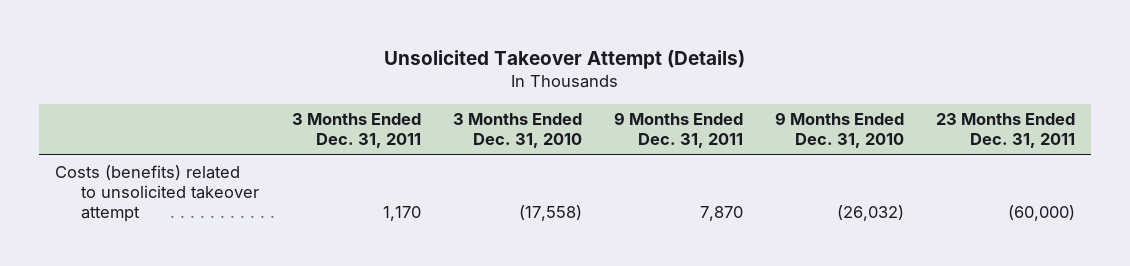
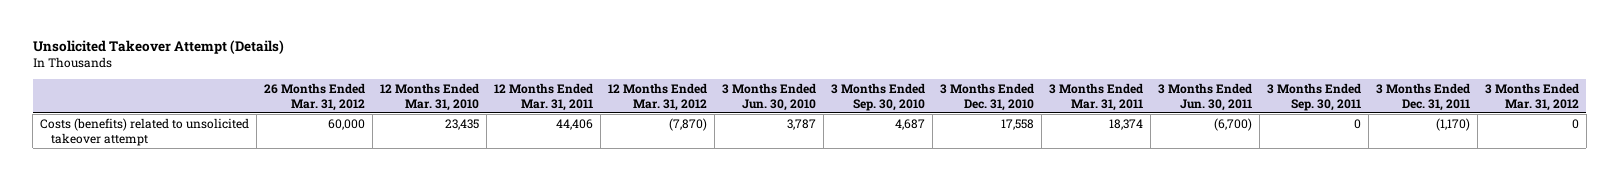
- | 3 Months Ended Dec. 31, 2011 | 3 Months Ended Dec. 31, 2010 | 9 Months Ended Dec. 31, 2011 | 9 Months Ended Dec. 31, 2010 | 23 Months Ended Dec. 31, 2011
+ | 26 Months Ended Mar. 31, 2012 | 12 Months Ended Mar. 31, 2010 | 12 Months Ended Mar. 31, 2011 | 12 Months Ended Mar. 31, 2012 | 3 Months Ended Jun. 30, 2010 | 3 Months Ended Sep. 30, 2010 | 3 Months Ended Dec. 31, 2010 | 3 Months Ended Mar. 31, 2011 | 3 Months Ended Jun. 30, 2011 | 3 Months Ended Sep. 30, 2011 | 3 Months Ended Dec. 31, 2011 | 3 Months Ended Mar. 31, 2012
- Costs (benefits) related to unsolicited takeover attempt | 1,170 | (17,558) | 7,870 | (26,032) | (60,000)
+ Costs (benefits) related to unsolicited takeover attempt | 60,000 | 23,435 | 44,406 | (7,870) | 3,787 | 4,687 | 17,558 | 18,374 | (6,700) | 0 | (1,170) | 0

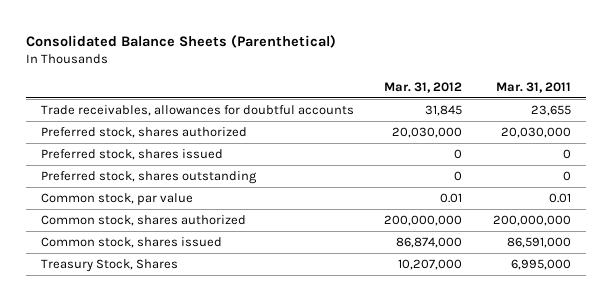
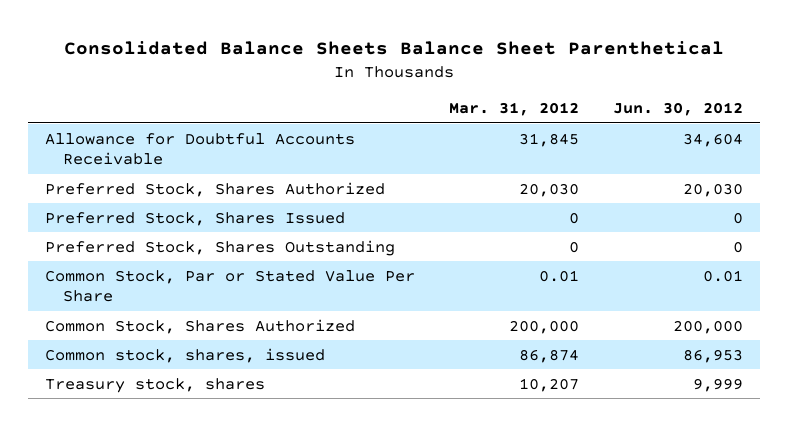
- Consolidated Balance Sheets (Parenthetical)
+ Consolidated Balance Sheets Balance Sheet Parenthetical
- | Mar. 31, 2012 | Mar. 31, 2011
+ | Mar. 31, 2012 | Jun. 30, 2012
- Trade receivables, allowances for doubtful accounts | 31,845 | 23,655
- Preferred stock, shares authorized | 20,030,000 | 20,030,000
- Preferred stock, shares issued | 0 | 0
- Preferred stock, shares outstanding | 0 | 0
- Common stock, par value | 0.01 | 0.01
- Common stock, shares authorized | 200,000,000 | 200,000,000
- Common stock, shares issued | 86,874,000 | 86,591,000
- Treasury Stock, Shares | 10,207,000 | 6,995,000
+ Allowance for Doubtful Accounts Receivable | 31,845 | 34,604
+ Preferred Stock, Shares Authorized | 20,030 | 20,030
+ Preferred Stock, Shares Issued | 0 | 0
+ Preferred Stock, Shares Outstanding | 0 | 0
+ Common Stock, Par or Stated Value Per Share | 0.01 | 0.01
+ Common Stock, Shares Authorized | 200,000 | 200,000
+ Common stock, shares, issued | 86,874 | 86,953
+ Treasury stock, shares | 10,207 | 9,999

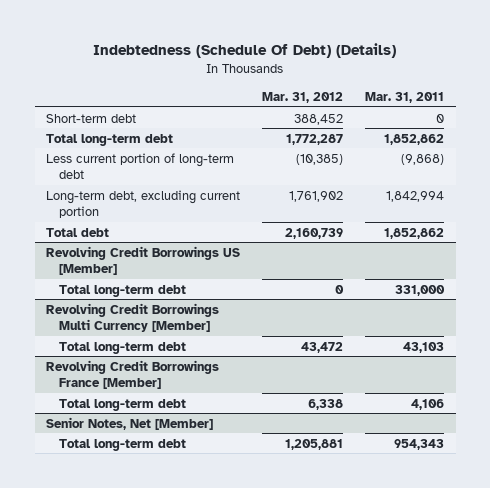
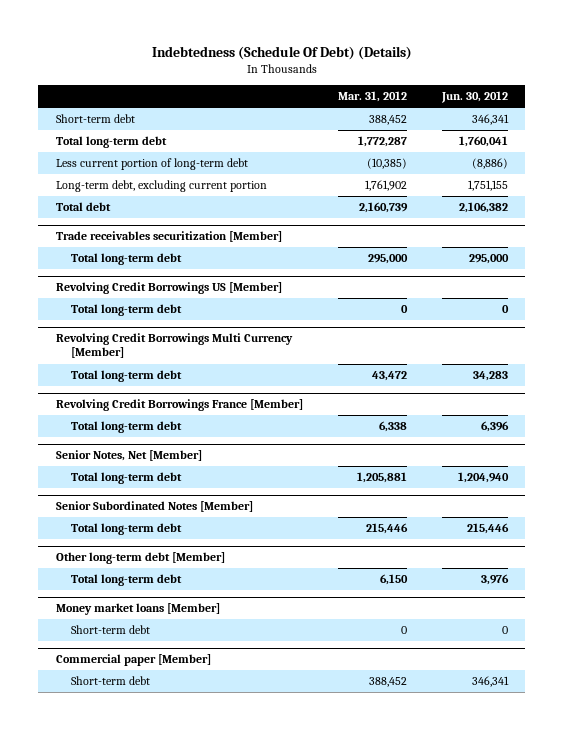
- | Mar. 31, 2012 | Mar. 31, 2011
+ | Mar. 31, 2012 | Jun. 30, 2012
+ Trade receivables securitization [Member]
+ Total long-term debt | 295,000 | 295,000
+ Senior Subordinated Notes [Member]
+ Total long-term debt | 215,446 | 215,446
+ Other long-term debt [Member]
+ Total long-term debt | 6,150 | 3,976
+ Money market loans [Member]
+ Short-term debt | 0 | 0
+ Commercial paper [Member]
+ Short-term debt | 388,452 | 346,341

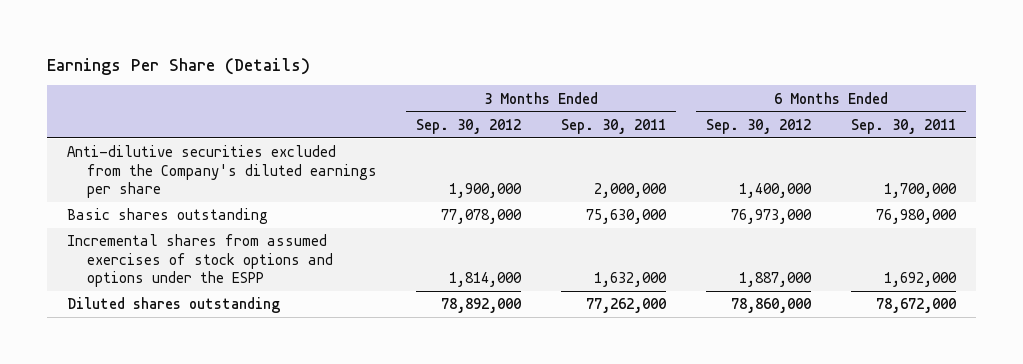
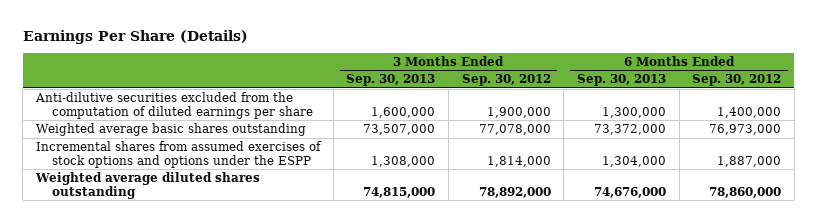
- | 3 Months Ended Sep. 30, 2012 | 3 Months Ended Sep. 30, 2011 | 6 Months Ended Sep. 30, 2012 | 6 Months Ended Sep. 30, 2011
+ | 3 Months Ended Sep. 30, 2013 | 3 Months Ended Sep. 30, 2012 | 6 Months Ended Sep. 30, 2013 | 6 Months Ended Sep. 30, 2012
- Anti-dilutive securities excluded from the Company's diluted earnings per share | 1,900,000 | 2,000,000 | 1,400,000 | 1,700,000
- Basic shares outstanding | 77,078,000 | 75,630,000 | 76,973,000 | 76,980,000
+ Anti-dilutive securities excluded from the computation of diluted earnings per share | 1,600,000 | 1,900,000 | 1,300,000 | 1,400,000
+ Weighted average basic shares outstanding | 73,507,000 | 77,078,000 | 73,372,000 | 76,973,000
- Diluted shares outstanding | 78,892,000 | 77,262,000 | 78,860,000 | 78,672,000
+ Weighted average diluted shares outstanding | 74,815,000 | 78,892,000 | 74,676,000 | 78,860,000

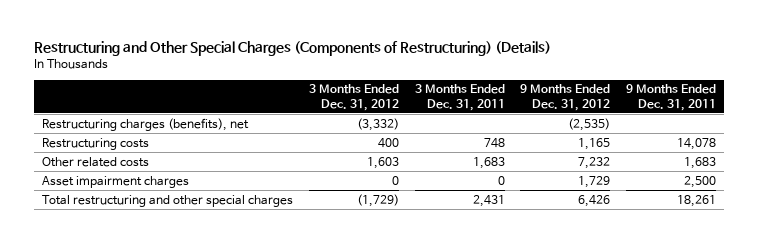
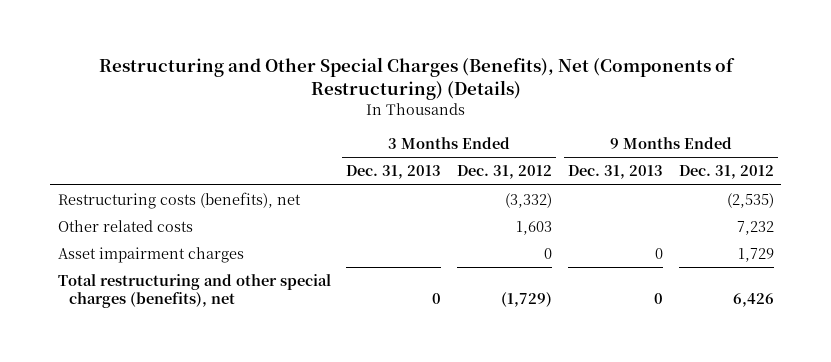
- Restructuring and Other Special Charges (Components of Restructuring) (Details)
+ Restructuring and Other Special Charges (Benefits), Net (Components of Restructuring) (Details)
- | 3 Months Ended Dec. 31, 2012 | 3 Months Ended Dec. 31, 2011 | 9 Months Ended Dec. 31, 2012 | 9 Months Ended Dec. 31, 2011
+ | 3 Months Ended Dec. 31, 2013 | 3 Months Ended Dec. 31, 2012 | 9 Months Ended Dec. 31, 2013 | 9 Months Ended Dec. 31, 2012
- Restructuring charges (benefits), net | (3,332) | | (2,535) |
- Restructuring costs | 400 | 748 | 1,165 | 14,078
+ Restructuring costs (benefits), net | | (3,332) | | (2,535)
- Total restructuring and other special charges | (1,729) | 2,431 | 6,426 | 18,261
+ Total restructuring and other special charges (benefits), net | 0 | (1,729) | 0 | 6,426

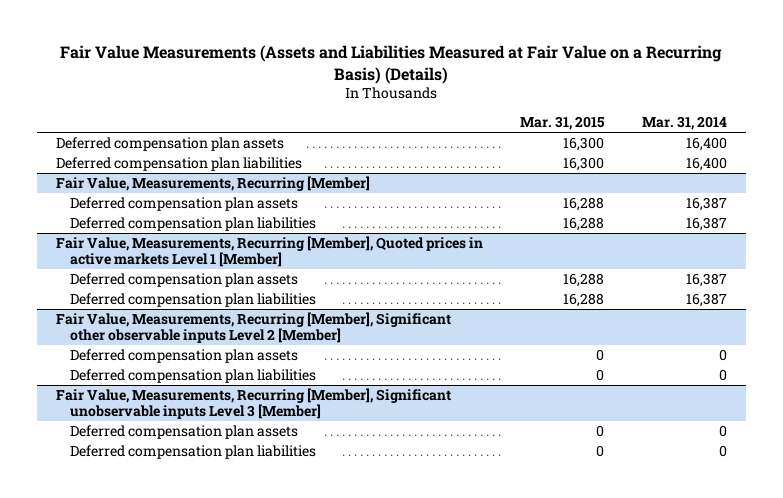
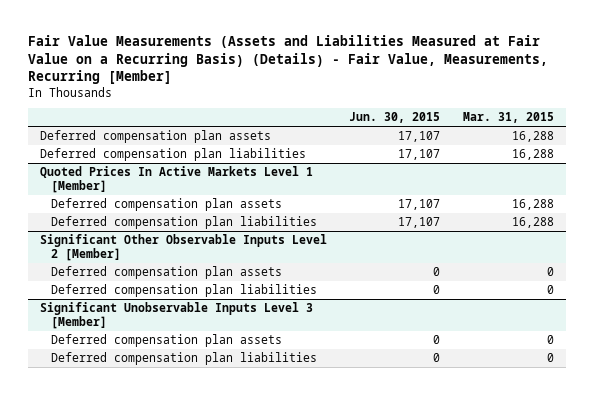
- Fair Value Measurements (Assets and Liabilities Measured at Fair Value on a Recurring Basis) (Details)
+ Fair Value Measurements (Assets and Liabilities Measured at Fair Value on a Recurring Basis) (Details) - Fair Value, Measurements, Recurring [Member]
- | Mar. 31, 2015 | Mar. 31, 2014
+ | Jun. 30, 2015 | Mar. 31, 2015
- Deferred compensation plan assets | 16,300 | 16,400
- Deferred compensation plan liabilities | 16,300 | 16,400
- Fair Value, Measurements, Recurring [Member]
- Fair Value, Measurements, Recurring [Member], Quoted prices in active markets Level 1 [Member]
+ Quoted Prices In Active Markets Level 1 [Member]
- Fair Value, Measurements, Recurring [Member], Significant other observable inputs Level 2 [Member]
+ Significant Other Observable Inputs Level 2 [Member]
- Fair Value, Measurements, Recurring [Member], Significant unobservable inputs Level 3 [Member]
+ Significant Unobservable Inputs Level 3 [Member]

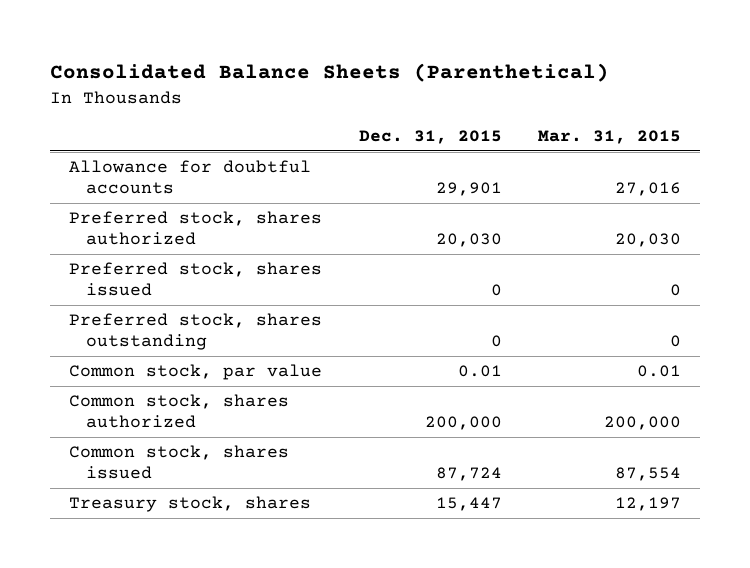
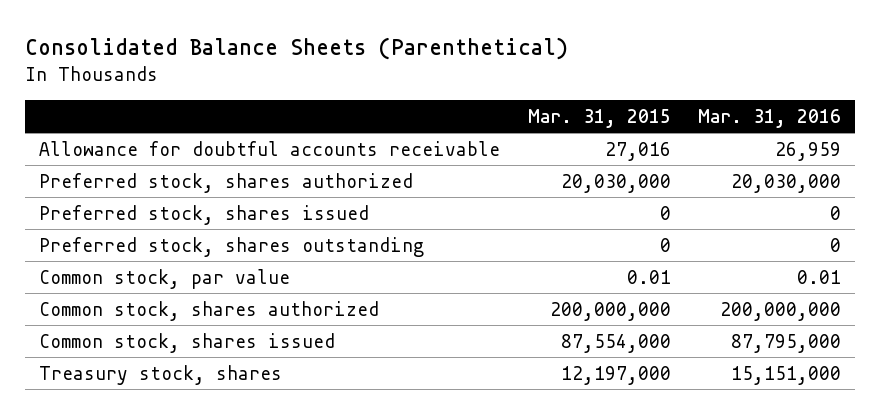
- | Dec. 31, 2015 | Mar. 31, 2015
+ | Mar. 31, 2015 | Mar. 31, 2016
- Allowance for doubtful accounts | 29,901 | 27,016
- Preferred stock, shares authorized | 20,030 | 20,030
+ Allowance for doubtful accounts receivable | 27,016 | 26,959
+ Preferred stock, shares authorized | 20,030,000 | 20,030,000
- Common stock, shares authorized | 200,000 | 200,000
- Common stock, shares issued | 87,724 | 87,554
- Treasury stock, shares | 15,447 | 12,197
+ Common stock, shares authorized | 200,000,000 | 200,000,000
+ Common stock, shares issued | 87,554,000 | 87,795,000
+ Treasury stock, shares | 12,197,000 | 15,151,000

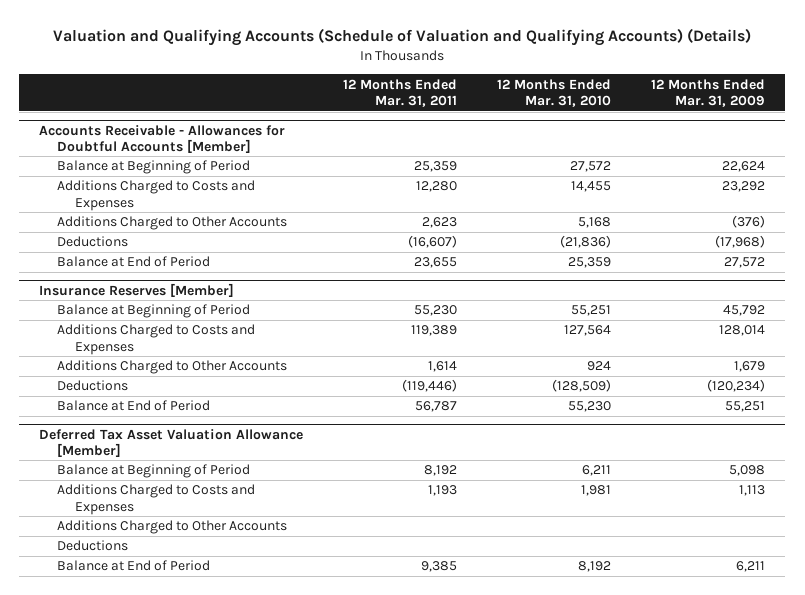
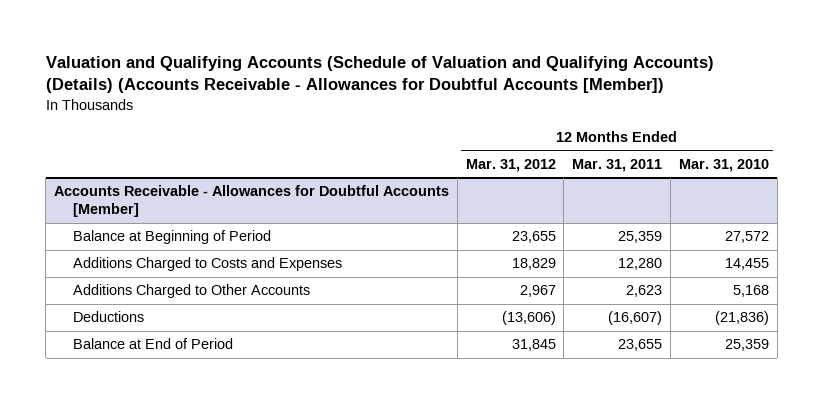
- Valuation and Qualifying Accounts (Schedule of Valuation and Qualifying Accounts) (Details)
+ Valuation and Qualifying Accounts (Schedule of Valuation and Qualifying Accounts) (Details) (Accounts Receivable - Allowances for Doubtful Accounts [Member])
- | 12 Months Ended Mar. 31, 2011 | 12 Months Ended Mar. 31, 2010 | 12 Months Ended Mar. 31, 2009
+ | 12 Months Ended Mar. 31, 2012 | 12 Months Ended Mar. 31, 2011 | 12 Months Ended Mar. 31, 2010
- Insurance Reserves [Member]
- Balance at Beginning of Period | 55,230 | 55,251 | 45,792
- Additions Charged to Costs and Expenses | 119,389 | 127,564 | 128,014
- Additions Charged to Other Accounts | 1,614 | 924 | 1,679
- Deductions | (119,446) | (128,509) | (120,234)
- Balance at End of Period | 56,787 | 55,230 | 55,251
- Deferred Tax Asset Valuation Allowance [Member]
- Balance at Beginning of Period | 8,192 | 6,211 | 5,098
- Additions Charged to Costs and Expenses | 1,193 | 1,981 | 1,113
- Additions Charged to Other Accounts
- Deductions
- Balance at End of Period | 9,385 | 8,192 | 6,211

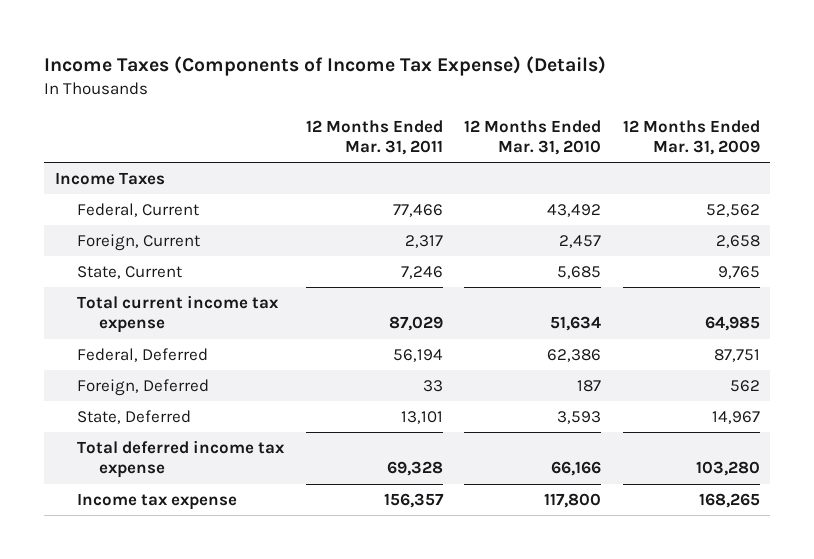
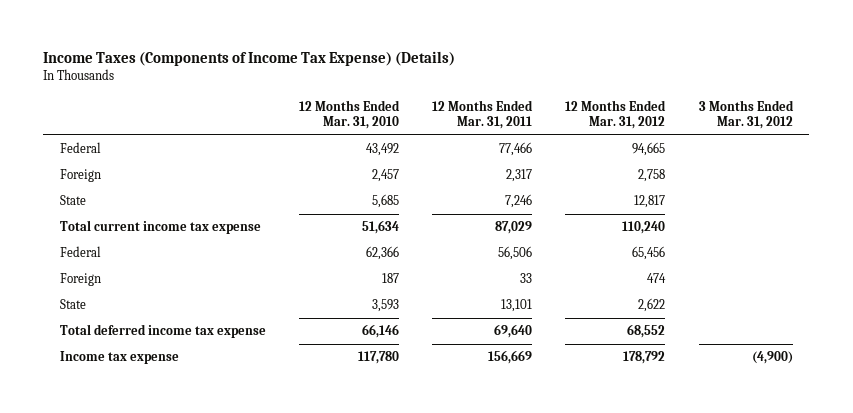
- | 12 Months Ended Mar. 31, 2011 | 12 Months Ended Mar. 31, 2010 | 12 Months Ended Mar. 31, 2009
+ | 12 Months Ended Mar. 31, 2010 | 12 Months Ended Mar. 31, 2011 | 12 Months Ended Mar. 31, 2012 | 3 Months Ended Mar. 31, 2012
- Income Taxes
- Federal, Current | 77,466 | 43,492 | 52,562
- Foreign, Current | 2,317 | 2,457 | 2,658
- State, Current | 7,246 | 5,685 | 9,765
+ Federal | 43,492 | 77,466 | 94,665 |
+ Foreign | 2,457 | 2,317 | 2,758 |
+ State | 5,685 | 7,246 | 12,817 |
- Federal, Deferred | 56,194 | 62,386 | 87,751
- Foreign, Deferred | 33 | 187 | 562
- State, Deferred | 13,101 | 3,593 | 14,967
- Total deferred income tax expense | 69,328 | 66,166 | 103,280
- Income tax expense | 156,357 | 117,800 | 168,265
+ Federal | 62,366 | 56,506 | 65,456 |
+ Foreign | 187 | 33 | 474 |
+ State | 3,593 | 13,101 | 2,622 |
+ Total deferred income tax expense | 66,146 | 69,640 | 68,552 |
+ Income tax expense | 117,780 | 156,669 | 178,792 | (4,900)

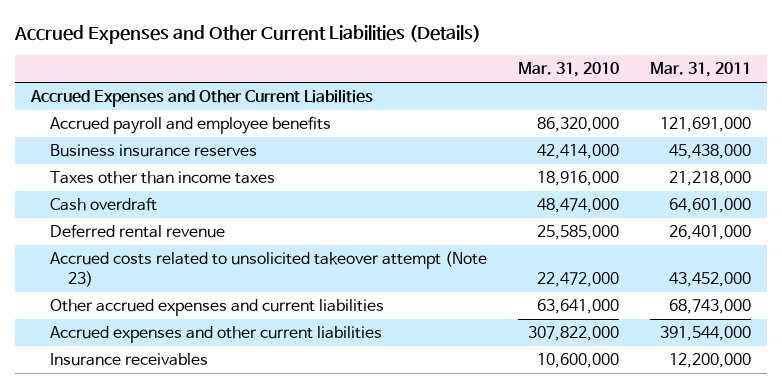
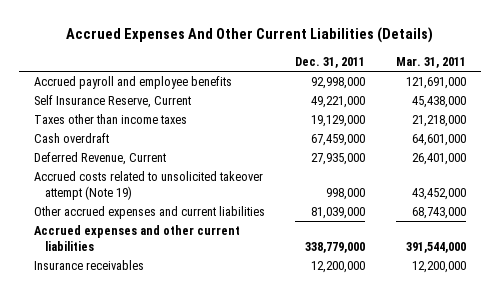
- Accrued Expenses and Other Current Liabilities (Details)
+ Accrued Expenses And Other Current Liabilities (Details)
- | Mar. 31, 2010 | Mar. 31, 2011
+ | Dec. 31, 2011 | Mar. 31, 2011
- Accrued Expenses and Other Current Liabilities
- Business insurance reserves | 42,414,000 | 45,438,000
+ Self Insurance Reserve, Current | 49,221,000 | 45,438,000
- Deferred rental revenue | 25,585,000 | 26,401,000
- Accrued costs related to unsolicited takeover attempt (Note 23) | 22,472,000 | 43,452,000
+ Deferred Revenue, Current | 27,935,000 | 26,401,000
+ Accrued costs related to unsolicited takeover attempt (Note 19) | 998,000 | 43,452,000

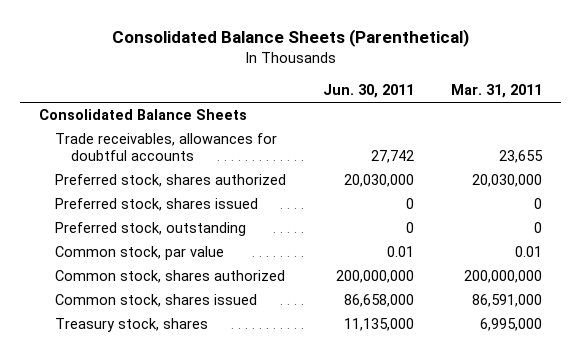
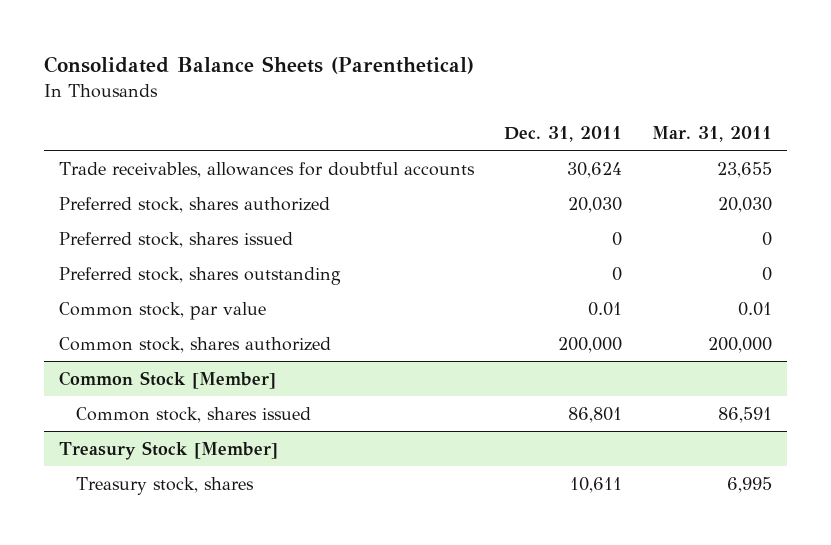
- | Jun. 30, 2011 | Mar. 31, 2011
+ | Dec. 31, 2011 | Mar. 31, 2011
- Consolidated Balance Sheets
- Preferred stock, shares authorized | 20,030,000 | 20,030,000
+ Preferred stock, shares authorized | 20,030 | 20,030
- Preferred stock, outstanding | 0 | 0
+ Preferred stock, shares outstanding | 0 | 0
- Common stock, shares authorized | 200,000,000 | 200,000,000
- Common stock, shares issued | 86,658,000 | 86,591,000
- Treasury stock, shares | 11,135,000 | 6,995,000
+ Common stock, shares authorized | 200,000 | 200,000
+ Common Stock [Member]
+ Common stock, shares issued | 86,801 | 86,591
+ Treasury Stock [Member]
+ Treasury stock, shares | 10,611 | 6,995

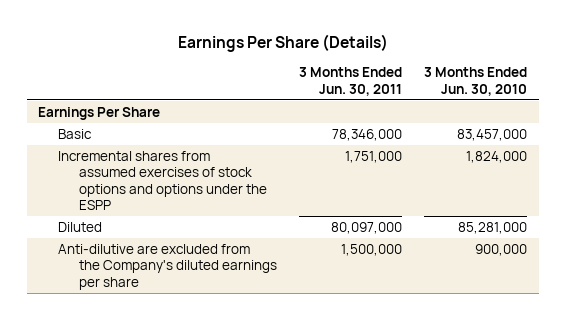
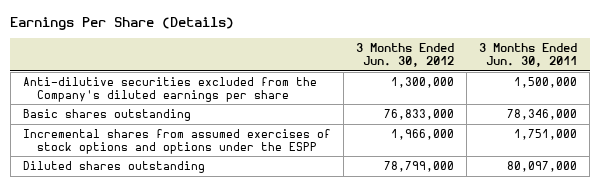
- | 3 Months Ended Jun. 30, 2011 | 3 Months Ended Jun. 30, 2010
+ | 3 Months Ended Jun. 30, 2012 | 3 Months Ended Jun. 30, 2011
- Earnings Per Share
- Basic | 78,346,000 | 83,457,000
+ Anti-dilutive securities excluded from the Company's diluted earnings per share | 1,300,000 | 1,500,000
+ Basic shares outstanding | 76,833,000 | 78,346,000
- Diluted | 80,097,000 | 85,281,000
- Anti-dilutive are excluded from the Company's diluted earnings per share | 1,500,000 | 900,000
+ Diluted shares outstanding | 78,799,000 | 80,097,000

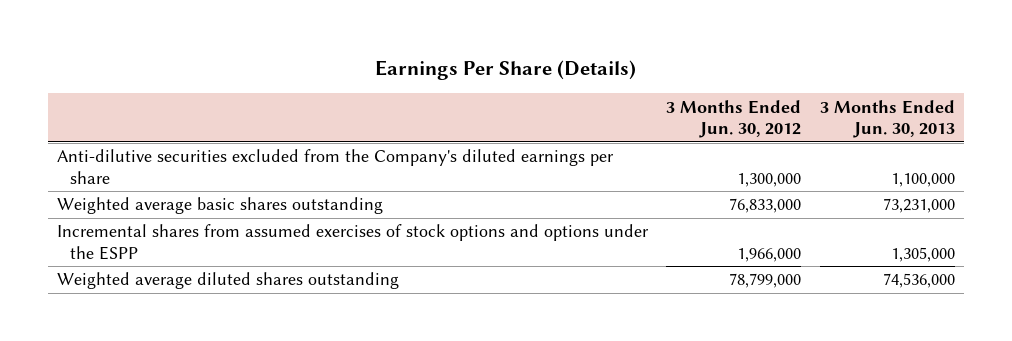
- | 3 Months Ended Jun. 30, 2012 | 3 Months Ended Jun. 30, 2011
+ | 3 Months Ended Jun. 30, 2012 | 3 Months Ended Jun. 30, 2013
- Basic shares outstanding | 76,833,000 | 78,346,000
+ Weighted average basic shares outstanding | 76,833,000 | 73,231,000
- Diluted shares outstanding | 78,799,000 | 80,097,000
+ Weighted average diluted shares outstanding | 78,799,000 | 74,536,000

